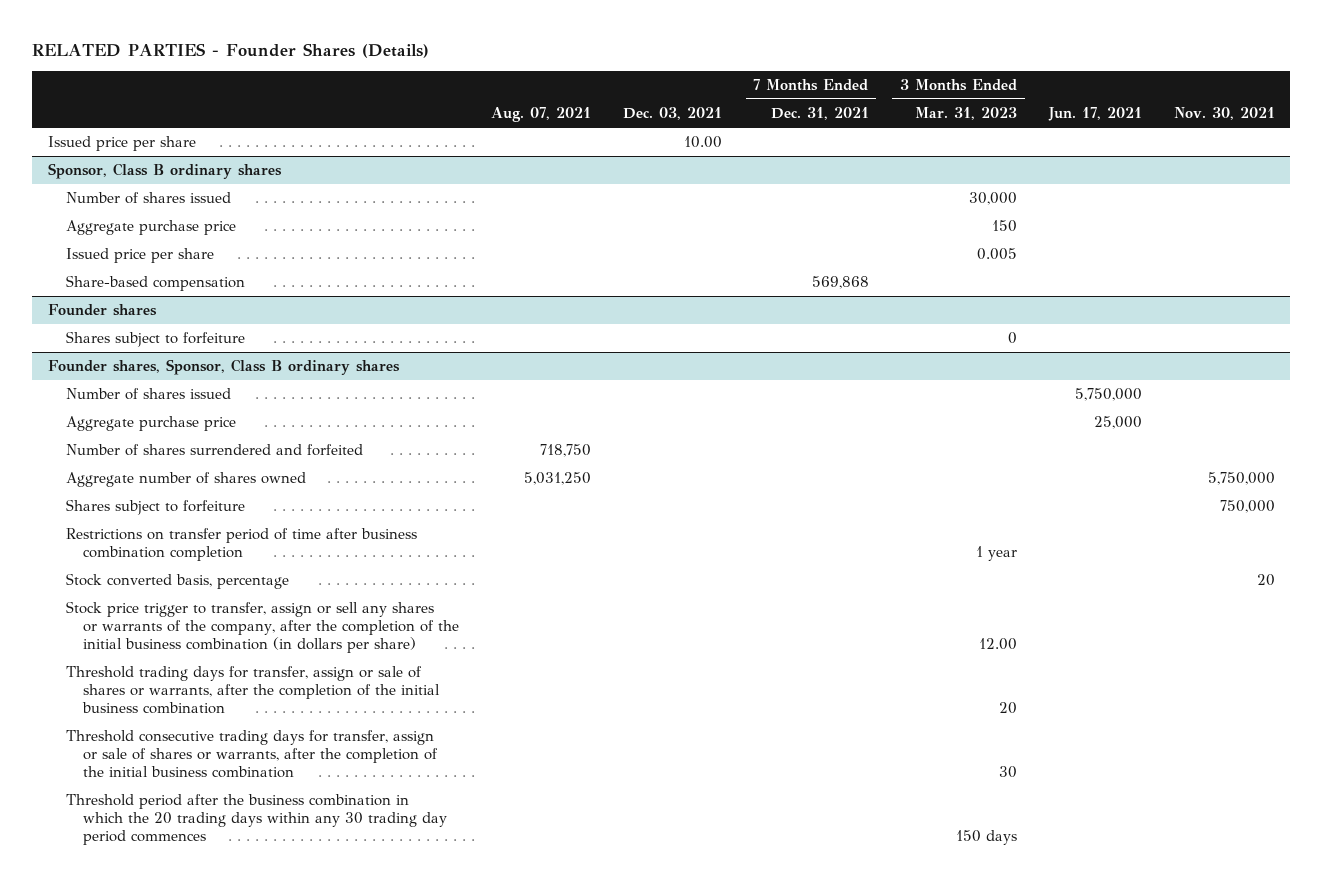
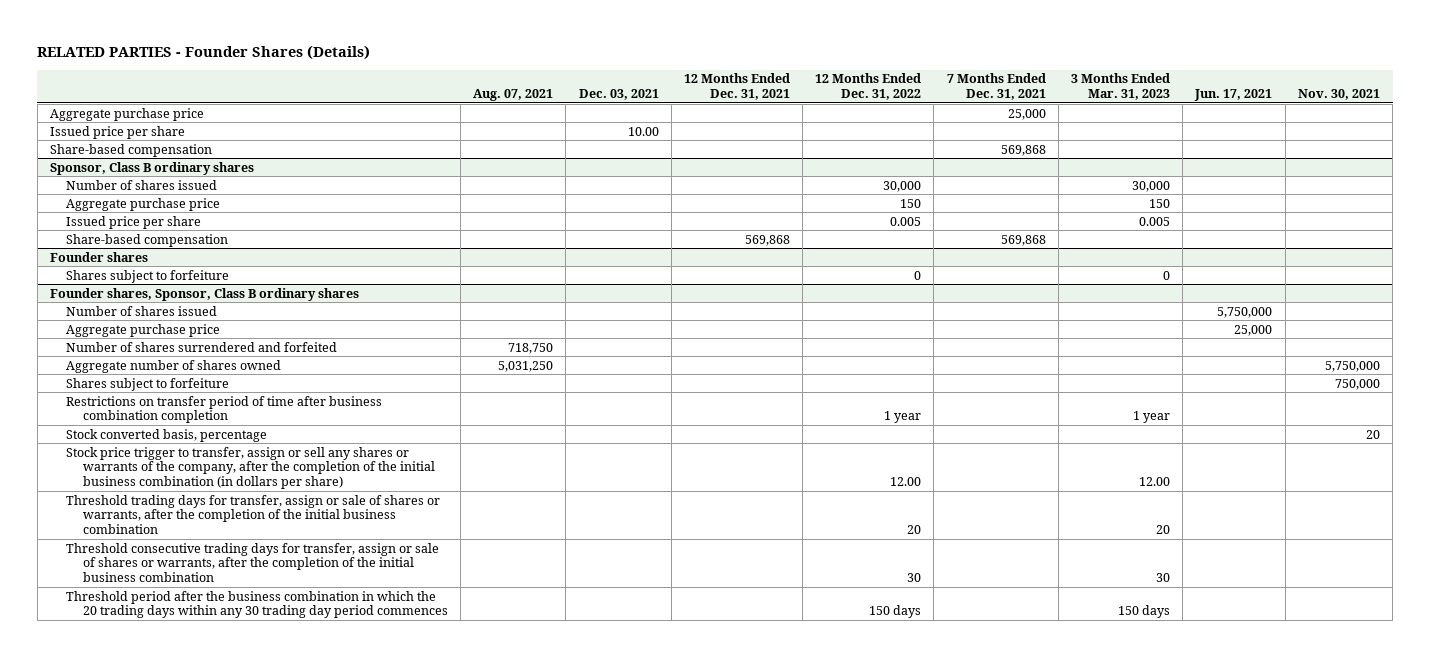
- | Aug. 07, 2021 | Dec. 03, 2021 | 7 Months Ended Dec. 31, 2021 | 3 Months Ended Mar. 31, 2023 | Jun. 17, 2021 | Nov. 30, 2021
+ | Aug. 07, 2021 | Dec. 03, 2021 | 12 Months Ended Dec. 31, 2021 | 12 Months Ended Dec. 31, 2022 | 7 Months Ended Dec. 31, 2021 | 3 Months Ended Mar. 31, 2023 | Jun. 17, 2021 | Nov. 30, 2021
+ Aggregate purchase price | | | | | 25,000 | | |
+ Share-based compensation | | | | | 569,868 | | |

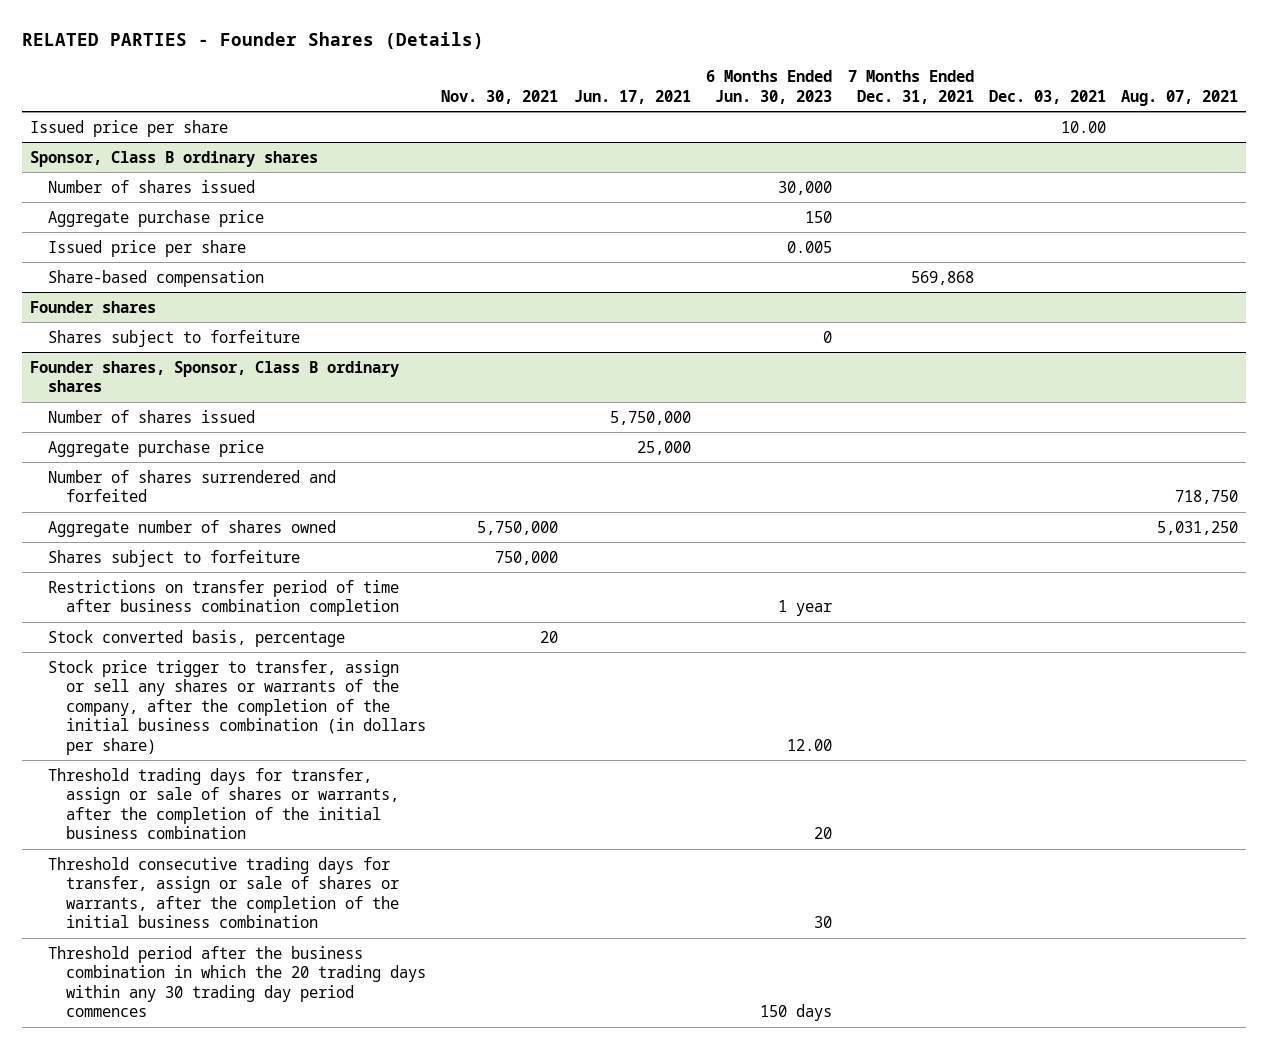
- | Aug. 07, 2021 | Dec. 03, 2021 | 12 Months Ended Dec. 31, 2021 | 12 Months Ended Dec. 31, 2022 | 7 Months Ended Dec. 31, 2021 | 3 Months Ended Mar. 31, 2023 | Jun. 17, 2021 | Nov. 30, 2021
+ | Nov. 30, 2021 | Jun. 17, 2021 | 6 Months Ended Jun. 30, 2023 | 7 Months Ended Dec. 31, 2021 | Dec. 03, 2021 | Aug. 07, 2021
- Aggregate purchase price | | | | | 25,000 | | |
- Share-based compensation | | | | | 569,868 | | |

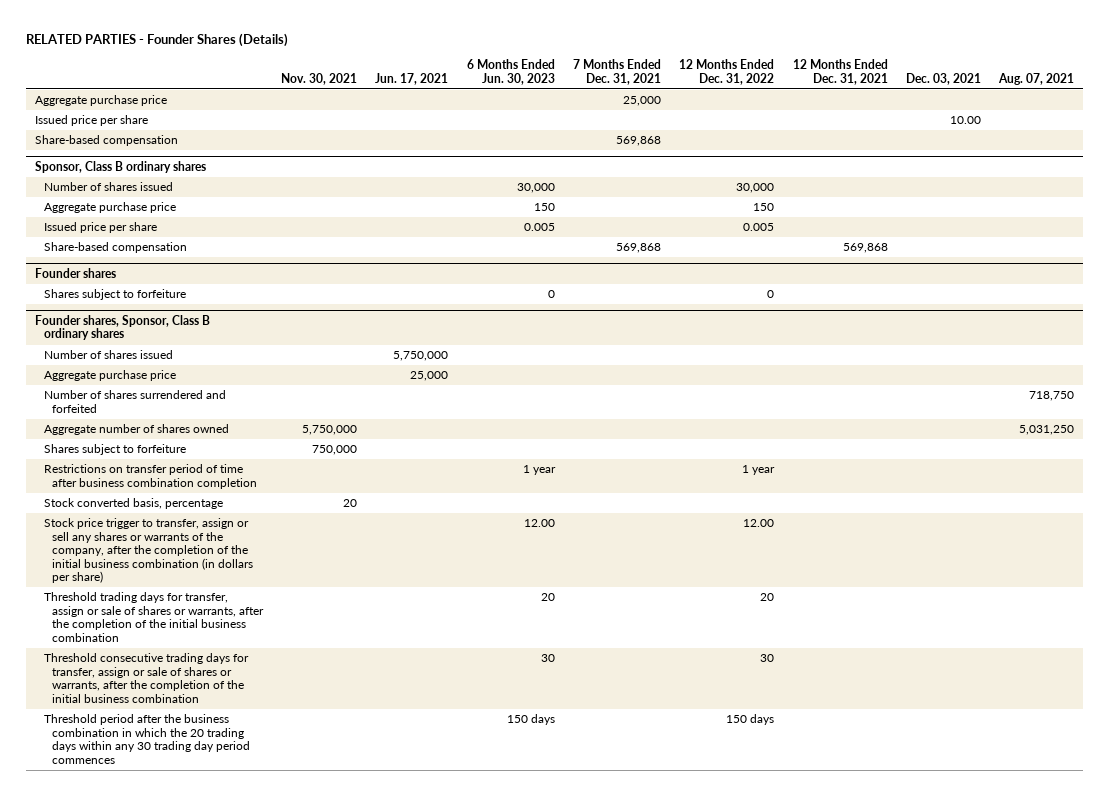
- | Nov. 30, 2021 | Jun. 17, 2021 | 6 Months Ended Jun. 30, 2023 | 7 Months Ended Dec. 31, 2021 | Dec. 03, 2021 | Aug. 07, 2021
+ | Nov. 30, 2021 | Jun. 17, 2021 | 6 Months Ended Jun. 30, 2023 | 7 Months Ended Dec. 31, 2021 | 12 Months Ended Dec. 31, 2022 | 12 Months Ended Dec. 31, 2021 | Dec. 03, 2021 | Aug. 07, 2021
+ Aggregate purchase price | | | | 25,000 | | | |
+ Share-based compensation | | | | 569,868 | | | |

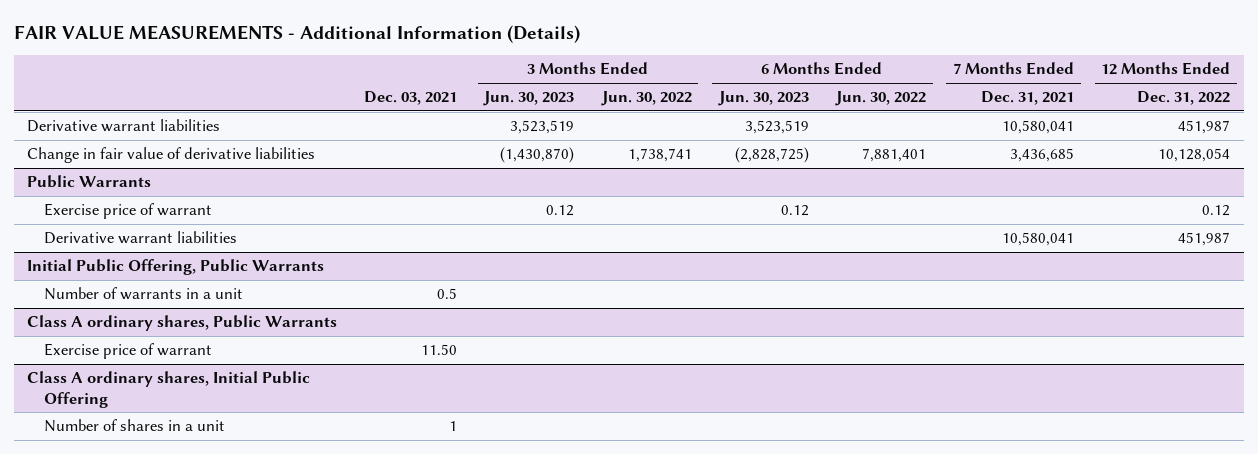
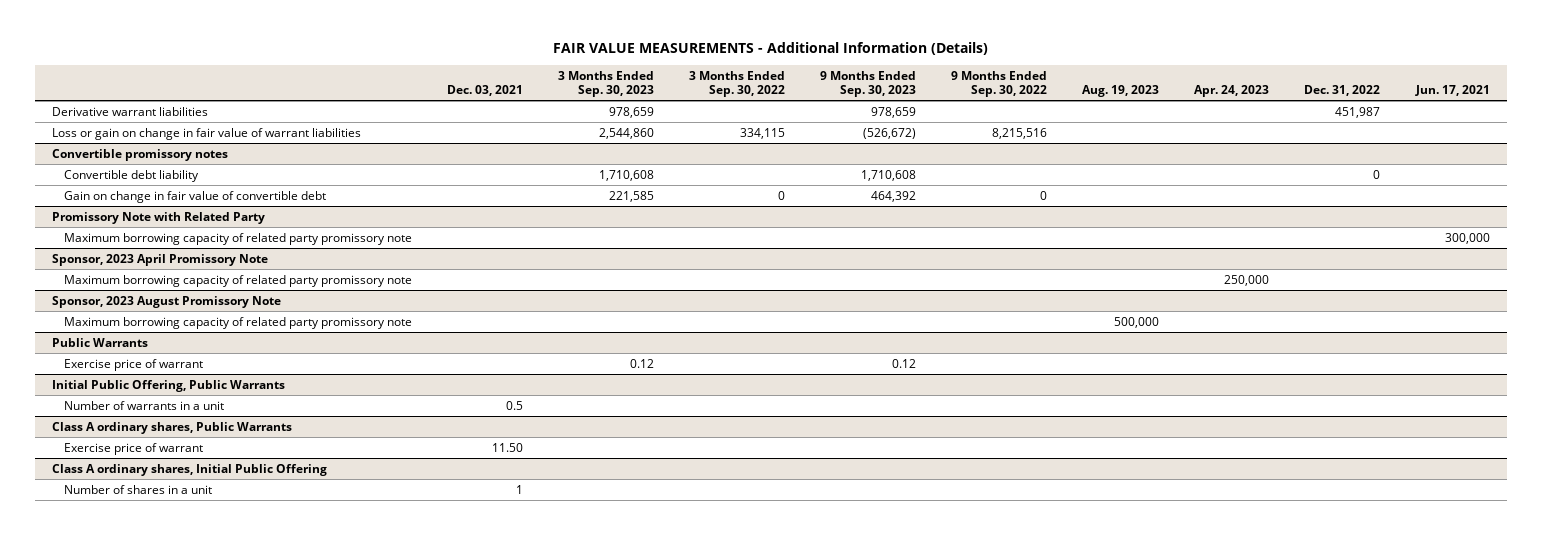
- | Dec. 03, 2021 | 3 Months Ended Jun. 30, 2023 | 3 Months Ended Jun. 30, 2022 | 6 Months Ended Jun. 30, 2023 | 6 Months Ended Jun. 30, 2022 | 7 Months Ended Dec. 31, 2021 | 12 Months Ended Dec. 31, 2022
+ | Dec. 03, 2021 | 3 Months Ended Sep. 30, 2023 | 3 Months Ended Sep. 30, 2022 | 9 Months Ended Sep. 30, 2023 | 9 Months Ended Sep. 30, 2022 | Aug. 19, 2023 | Apr. 24, 2023 | Dec. 31, 2022 | Jun. 17, 2021
- Change in fair value of derivative liabilities | | (1,430,870) | 1,738,741 | (2,828,725) | 7,881,401 | 3,436,685 | 10,128,054
+ Loss or gain on change in fair value of warrant liabilities | | 2,544,860 | 334,115 | (526,672) | 8,215,516 | | | |
+ Convertible promissory notes
+ Convertible debt liability | | 1,710,608 | | 1,710,608 | | | | 0 |
+ Gain on change in fair value of convertible debt | | 221,585 | 0 | 464,392 | 0 | | | |
+ Promissory Note with Related Party
+ Maximum borrowing capacity of related party promissory note | | | | | | | | | 300,000
+ Sponsor, 2023 April Promissory Note
+ Maximum borrowing capacity of related party promissory note | | | | | | | 250,000 | |
+ Sponsor, 2023 August Promissory Note
+ Maximum borrowing capacity of related party promissory note | | | | | | 500,000 | | |
@ Public Warrants
- Derivative warrant liabilities | | | | | | 10,580,041 | 451,987

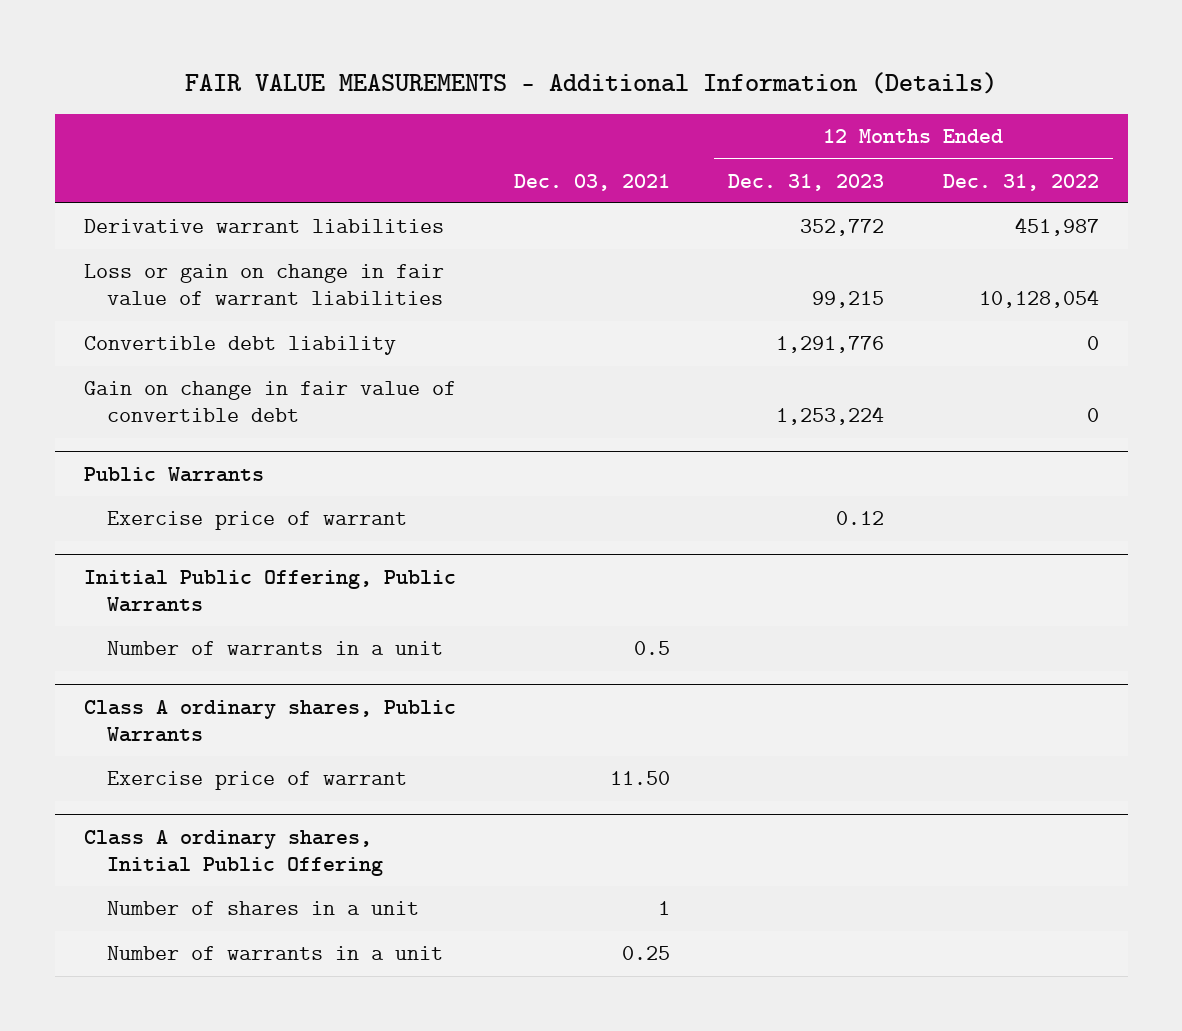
- | Dec. 03, 2021 | 3 Months Ended Sep. 30, 2023 | 3 Months Ended Sep. 30, 2022 | 9 Months Ended Sep. 30, 2023 | 9 Months Ended Sep. 30, 2022 | Aug. 19, 2023 | Apr. 24, 2023 | Dec. 31, 2022 | Jun. 17, 2021
+ | Dec. 03, 2021 | 12 Months Ended Dec. 31, 2023 | 12 Months Ended Dec. 31, 2022
- Convertible promissory notes
- Convertible debt liability | | 1,710,608 | | 1,710,608 | | | | 0 |
- Gain on change in fair value of convertible debt | | 221,585 | 0 | 464,392 | 0 | | | |
- Promissory Note with Related Party
- Maximum borrowing capacity of related party promissory note | | | | | | | | | 300,000
- Sponsor, 2023 April Promissory Note
- Maximum borrowing capacity of related party promissory note | | | | | | | 250,000 | |
- Sponsor, 2023 August Promissory Note
- Maximum borrowing capacity of related party promissory note | | | | | | 500,000 | | |
+ Convertible debt liability | | 1,291,776 | 0
+ Gain on change in fair value of convertible debt | | 1,253,224 | 0
@ Class A ordinary shares, Initial Public Offering
+ Number of warrants in a unit | 0.25 | |

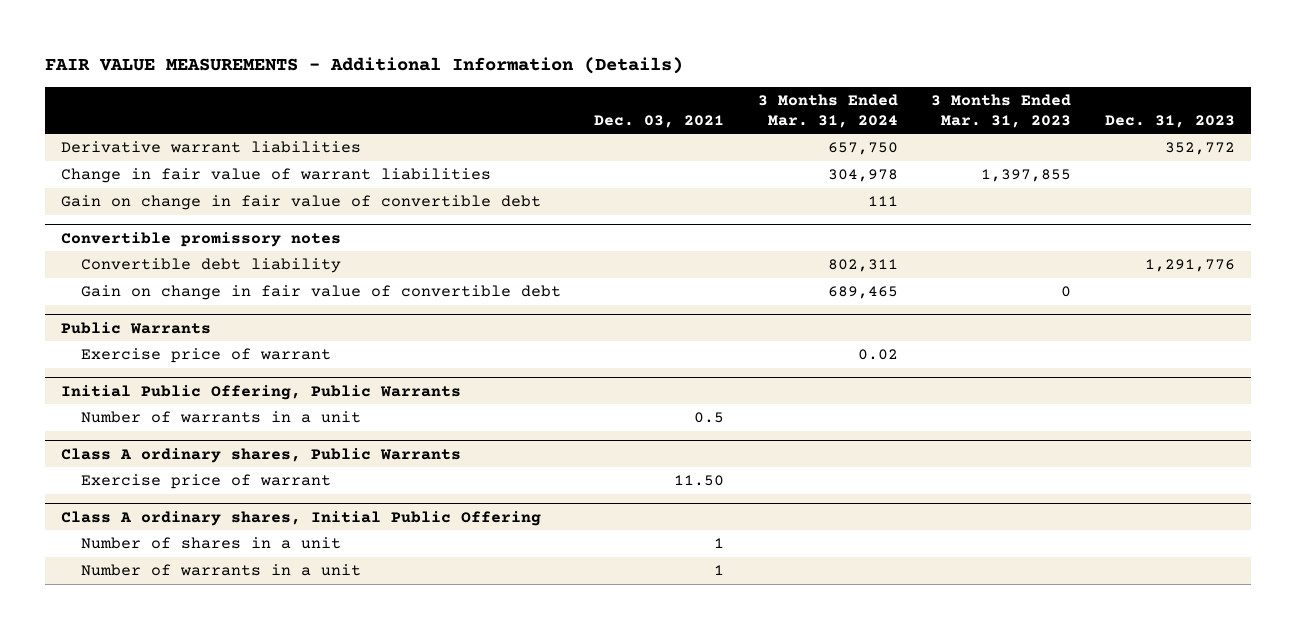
- | Dec. 03, 2021 | 12 Months Ended Dec. 31, 2023 | 12 Months Ended Dec. 31, 2022
+ | Dec. 03, 2021 | 3 Months Ended Mar. 31, 2024 | 3 Months Ended Mar. 31, 2023 | Dec. 31, 2023
- Loss or gain on change in fair value of warrant liabilities | | 99,215 | 10,128,054
- Convertible debt liability | | 1,291,776 | 0
+ Change in fair value of warrant liabilities | | 304,978 | 1,397,855 |
+ Convertible promissory notes
+ Convertible debt liability | | 802,311 | | 1,291,776
+ Gain on change in fair value of convertible debt | | 689,465 | 0 |
@ Class A ordinary shares, Initial Public Offering
- Number of warrants in a unit | 0.25 | |
+ Number of warrants in a unit | 1 | | |

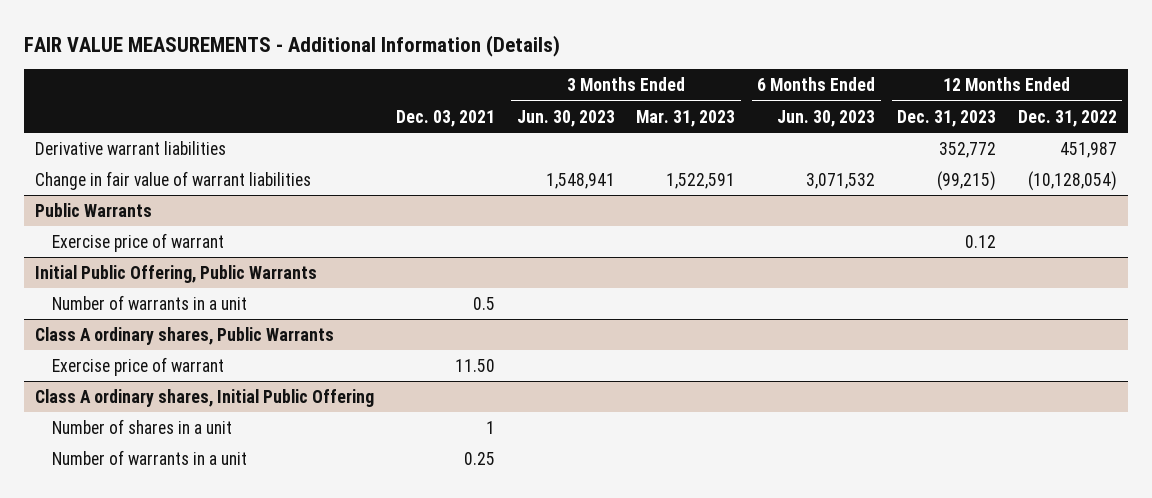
- | Dec. 03, 2021 | 3 Months Ended Mar. 31, 2024 | 3 Months Ended Mar. 31, 2023 | Dec. 31, 2023
+ | Dec. 03, 2021 | 3 Months Ended Jun. 30, 2023 | 3 Months Ended Mar. 31, 2023 | 6 Months Ended Jun. 30, 2023 | 12 Months Ended Dec. 31, 2023 | 12 Months Ended Dec. 31, 2022
- Change in fair value of warrant liabilities | | 304,978 | 1,397,855 |
- Gain on change in fair value of convertible debt | | 111 | |
- Convertible promissory notes
- Convertible debt liability | | 802,311 | | 1,291,776
- Gain on change in fair value of convertible debt | | 689,465 | 0 |
+ Change in fair value of warrant liabilities | | 1,548,941 | 1,522,591 | 3,071,532 | (99,215) | (10,128,054)
@ Class A ordinary shares, Initial Public Offering
- Number of warrants in a unit | 1 | | |
+ Number of warrants in a unit | 0.25 | | | | |

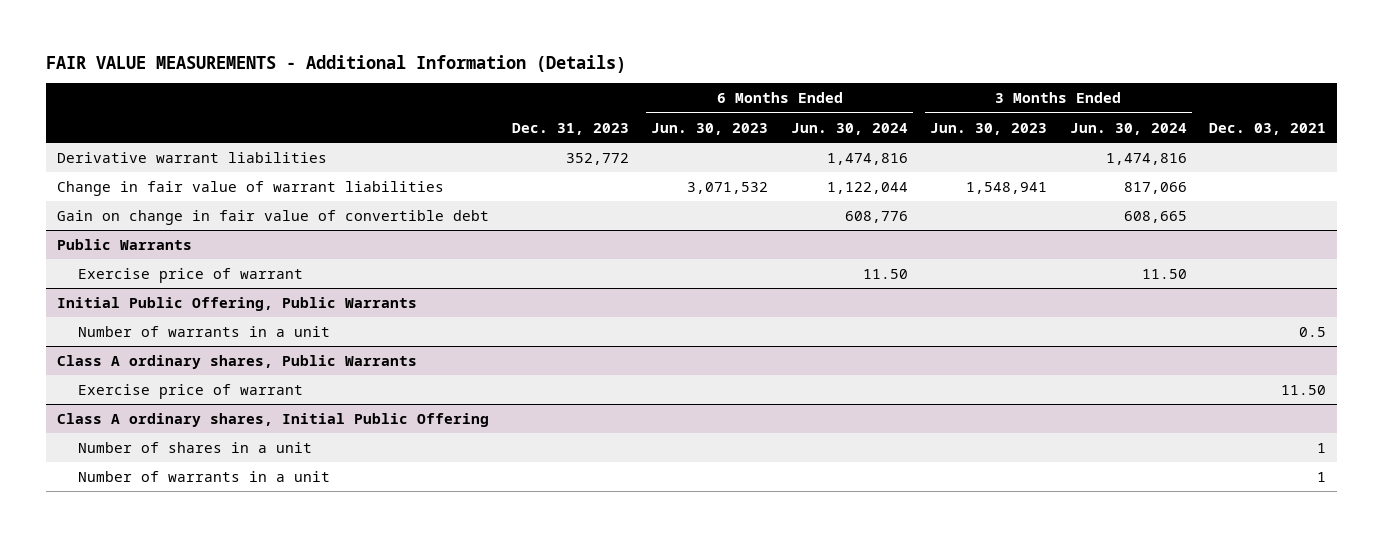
- | Dec. 03, 2021 | 3 Months Ended Jun. 30, 2023 | 3 Months Ended Mar. 31, 2023 | 6 Months Ended Jun. 30, 2023 | 12 Months Ended Dec. 31, 2023 | 12 Months Ended Dec. 31, 2022
+ | Dec. 31, 2023 | 6 Months Ended Jun. 30, 2023 | 6 Months Ended Jun. 30, 2024 | 3 Months Ended Jun. 30, 2023 | 3 Months Ended Jun. 30, 2024 | Dec. 03, 2021
+ Gain on change in fair value of convertible debt | | | 608,776 | | 608,665 |
@ Class A ordinary shares, Initial Public Offering
- Number of warrants in a unit | 0.25 | | | | |
+ Number of warrants in a unit | | | | | | 1

